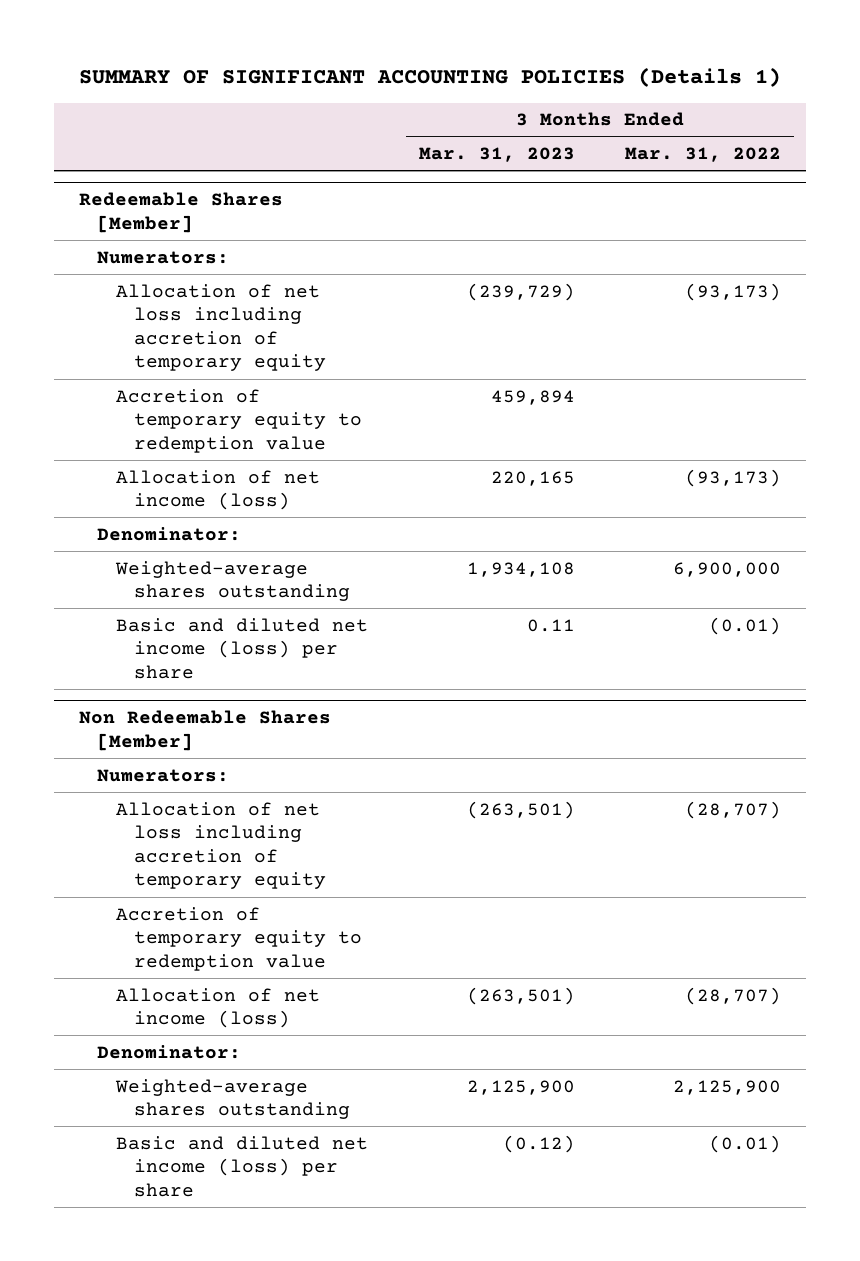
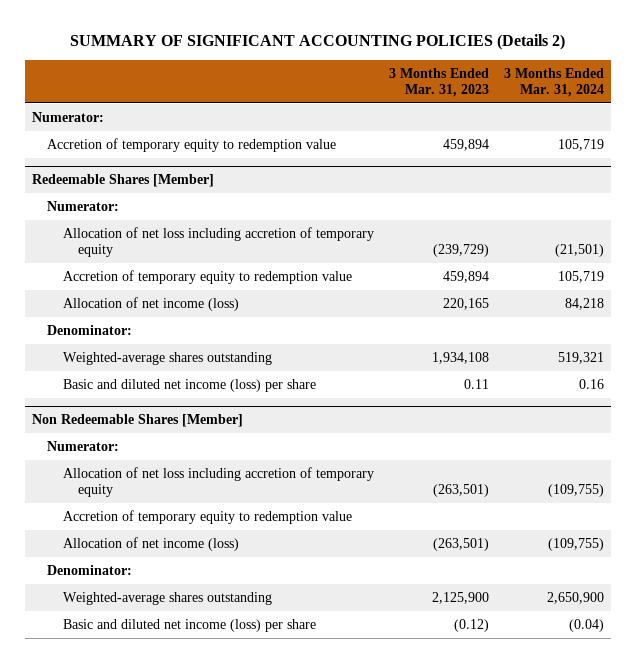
- SUMMARY OF SIGNIFICANT ACCOUNTING POLICIES (Details 1)
+ SUMMARY OF SIGNIFICANT ACCOUNTING POLICIES (Details 2)
- | 3 Months Ended Mar. 31, 2023 | 3 Months Ended Mar. 31, 2022
+ | 3 Months Ended Mar. 31, 2023 | 3 Months Ended Mar. 31, 2024
+ Numerator:
+ Accretion of temporary equity to redemption value | 459,894 | 105,719
@ Redeemable Shares [Member]
- Numerators:
+ Numerator:
@ Non Redeemable Shares [Member]
- Numerators:
+ Numerator:

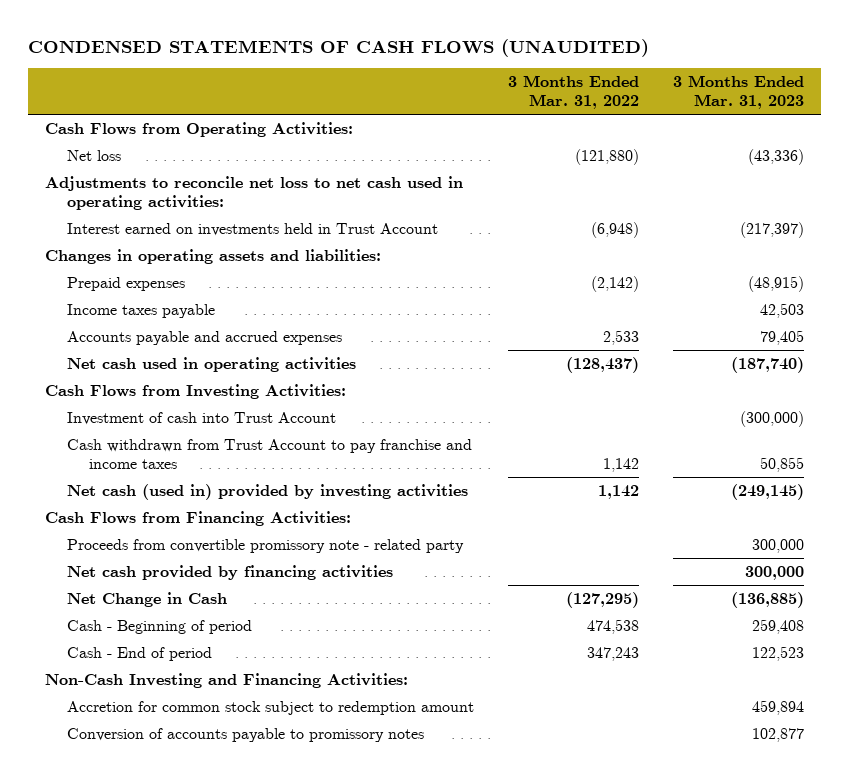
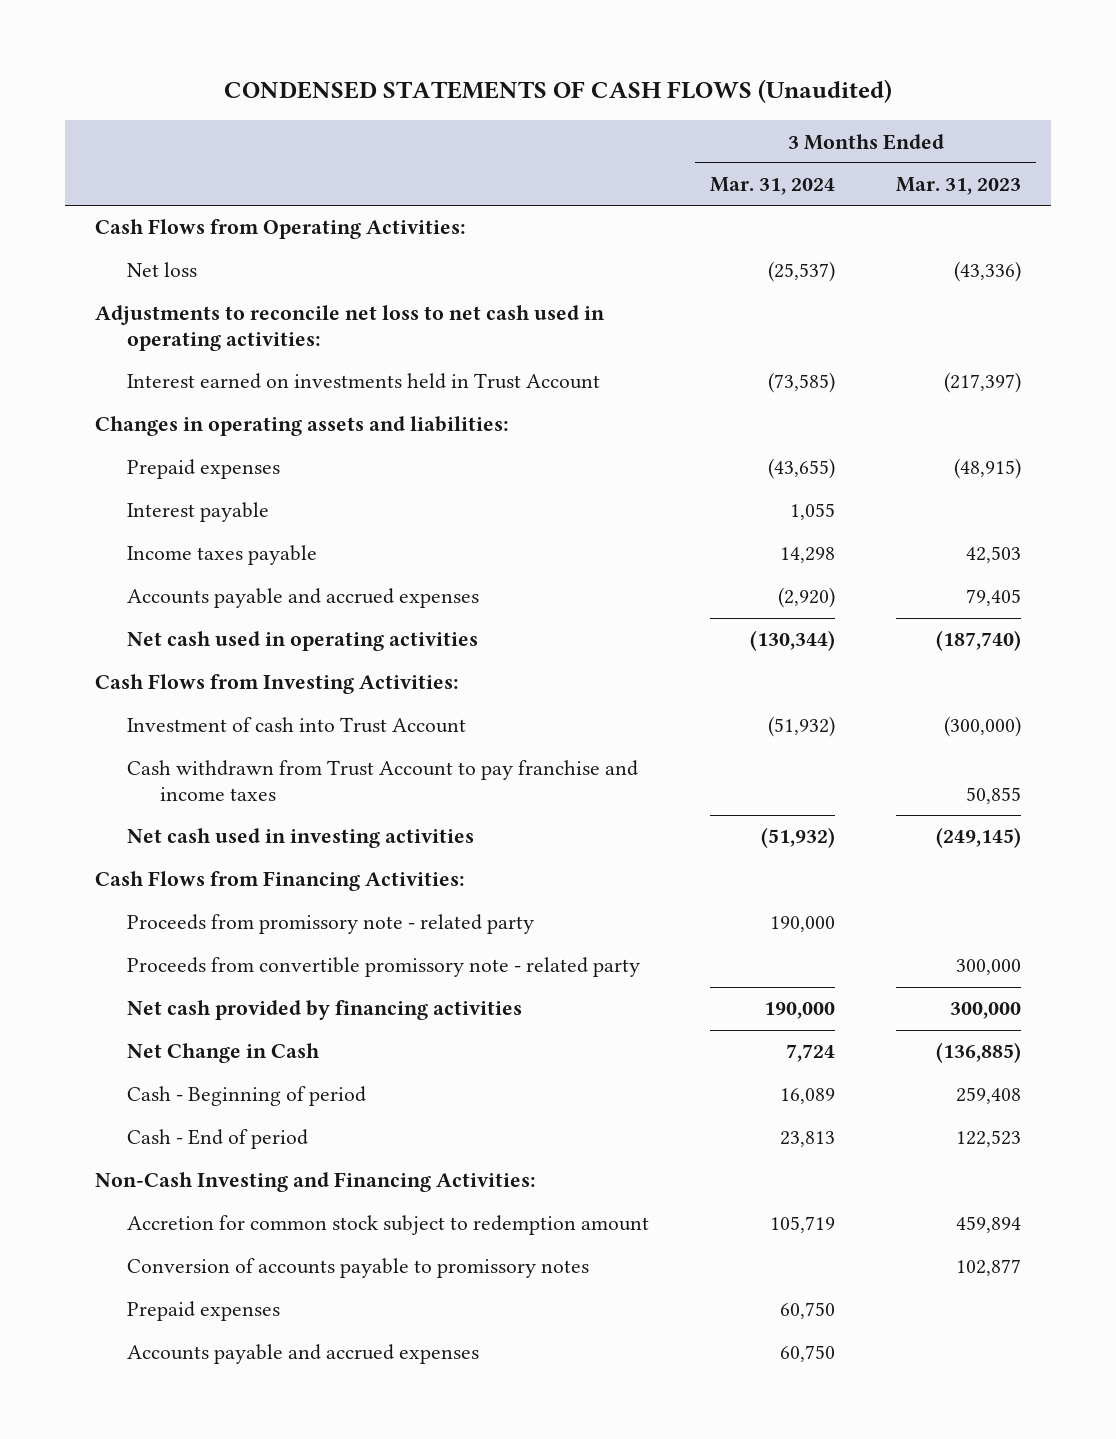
- CONDENSED STATEMENTS OF CASH FLOWS (UNAUDITED)
+ CONDENSED STATEMENTS OF CASH FLOWS (Unaudited)
- | 3 Months Ended Mar. 31, 2022 | 3 Months Ended Mar. 31, 2023
+ | 3 Months Ended Mar. 31, 2024 | 3 Months Ended Mar. 31, 2023
+ Interest payable | 1,055 |
- Net cash (used in) provided by investing activities | 1,142 | (249,145)
+ Net cash used in investing activities | (51,932) | (249,145)
+ Proceeds from promissory note - related party | 190,000 |
+ Prepaid expenses | 60,750 |
+ Accounts payable and accrued expenses | 60,750 |

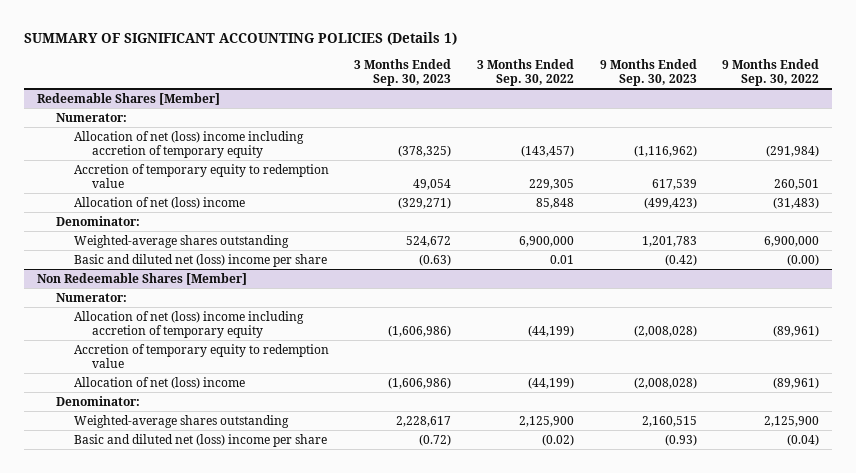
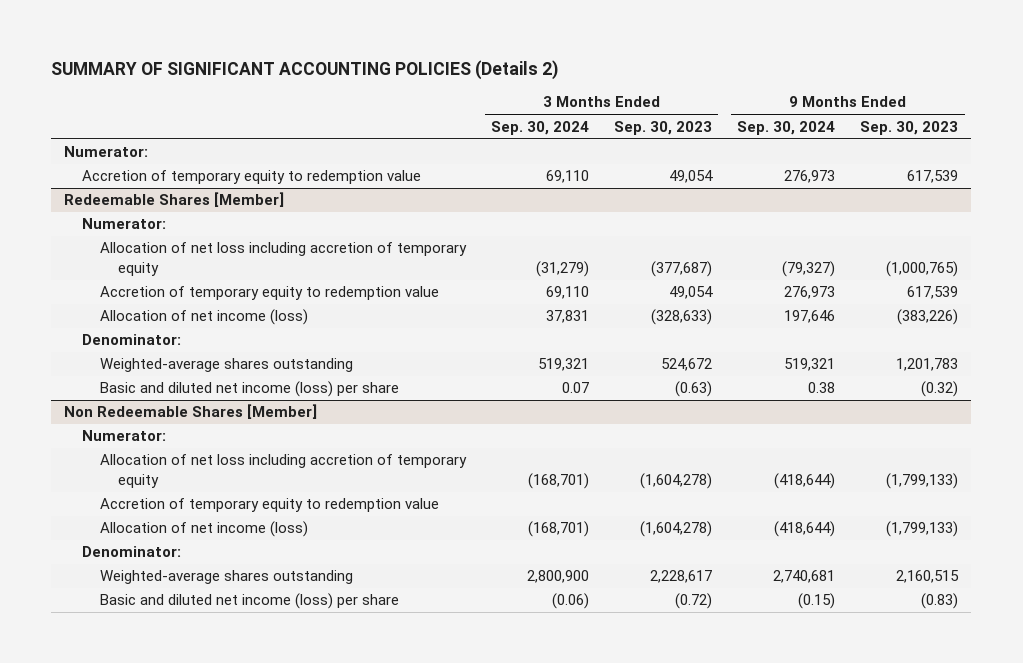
- SUMMARY OF SIGNIFICANT ACCOUNTING POLICIES (Details 1)
+ SUMMARY OF SIGNIFICANT ACCOUNTING POLICIES (Details 2)
- | 3 Months Ended Sep. 30, 2023 | 3 Months Ended Sep. 30, 2022 | 9 Months Ended Sep. 30, 2023 | 9 Months Ended Sep. 30, 2022
+ | 3 Months Ended Sep. 30, 2024 | 3 Months Ended Sep. 30, 2023 | 9 Months Ended Sep. 30, 2024 | 9 Months Ended Sep. 30, 2023
+ Numerator:
+ Accretion of temporary equity to redemption value | 69,110 | 49,054 | 276,973 | 617,539
@ Redeemable Shares [Member]
- Allocation of net (loss) income including accretion of temporary equity | (378,325) | (143,457) | (1,116,962) | (291,984)
+ Allocation of net loss including accretion of temporary equity | (31,279) | (377,687) | (79,327) | (1,000,765)
- Allocation of net (loss) income | (329,271) | 85,848 | (499,423) | (31,483)
+ Allocation of net income (loss) | 37,831 | (328,633) | 197,646 | (383,226)
- Basic and diluted net (loss) income per share | (0.63) | 0.01 | (0.42) | (0.00)
+ Basic and diluted net income (loss) per share | 0.07 | (0.63) | 0.38 | (0.32)
@ Non Redeemable Shares [Member]
- Allocation of net (loss) income including accretion of temporary equity | (1,606,986) | (44,199) | (2,008,028) | (89,961)
+ Allocation of net loss including accretion of temporary equity | (168,701) | (1,604,278) | (418,644) | (1,799,133)
- Allocation of net (loss) income | (1,606,986) | (44,199) | (2,008,028) | (89,961)
+ Allocation of net income (loss) | (168,701) | (1,604,278) | (418,644) | (1,799,133)
- Basic and diluted net (loss) income per share | (0.72) | (0.02) | (0.93) | (0.04)
+ Basic and diluted net income (loss) per share | (0.06) | (0.72) | (0.15) | (0.83)

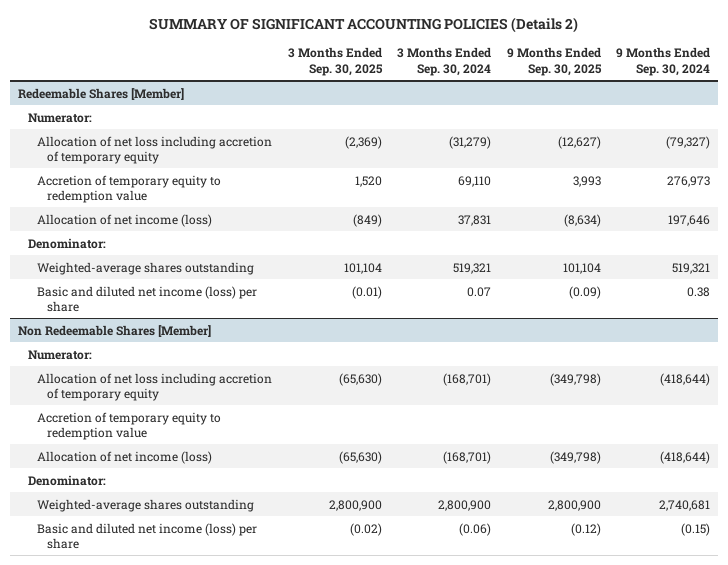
- | 3 Months Ended Sep. 30, 2024 | 3 Months Ended Sep. 30, 2023 | 9 Months Ended Sep. 30, 2024 | 9 Months Ended Sep. 30, 2023
+ | 3 Months Ended Sep. 30, 2025 | 3 Months Ended Sep. 30, 2024 | 9 Months Ended Sep. 30, 2025 | 9 Months Ended Sep. 30, 2024
- Numerator:
- Accretion of temporary equity to redemption value | 69,110 | 49,054 | 276,973 | 617,539

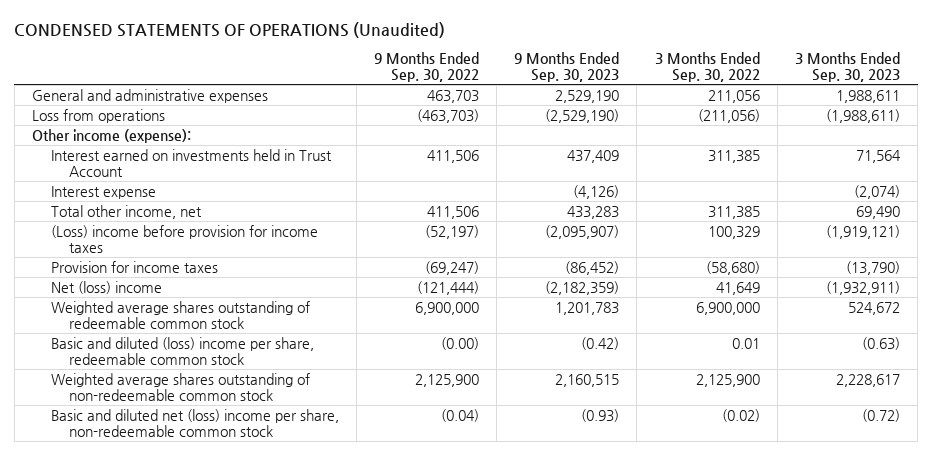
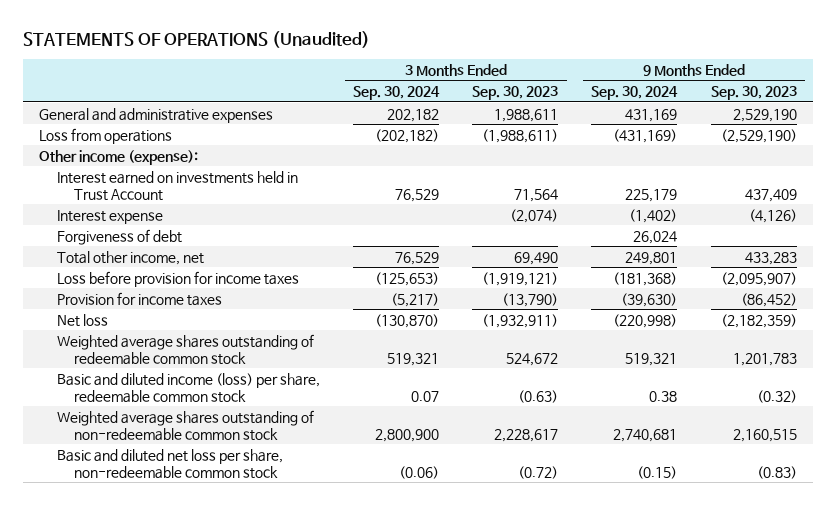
- CONDENSED STATEMENTS OF OPERATIONS (Unaudited)
+ STATEMENTS OF OPERATIONS (Unaudited)
- | 9 Months Ended Sep. 30, 2022 | 9 Months Ended Sep. 30, 2023 | 3 Months Ended Sep. 30, 2022 | 3 Months Ended Sep. 30, 2023
+ | 3 Months Ended Sep. 30, 2024 | 3 Months Ended Sep. 30, 2023 | 9 Months Ended Sep. 30, 2024 | 9 Months Ended Sep. 30, 2023
+ Forgiveness of debt | | | 26,024 |
- (Loss) income before provision for income taxes | (52,197) | (2,095,907) | 100,329 | (1,919,121)
+ Loss before provision for income taxes | (125,653) | (1,919,121) | (181,368) | (2,095,907)
- Net (loss) income | (121,444) | (2,182,359) | 41,649 | (1,932,911)
+ Net loss | (130,870) | (1,932,911) | (220,998) | (2,182,359)
- Basic and diluted (loss) income per share, redeemable common stock | (0.00) | (0.42) | 0.01 | (0.63)
+ Basic and diluted income (loss) per share, redeemable common stock | 0.07 | (0.63) | 0.38 | (0.32)
- Basic and diluted net (loss) income per share, non-redeemable common stock | (0.04) | (0.93) | (0.02) | (0.72)
+ Basic and diluted net loss per share, non-redeemable common stock | (0.06) | (0.72) | (0.15) | (0.83)

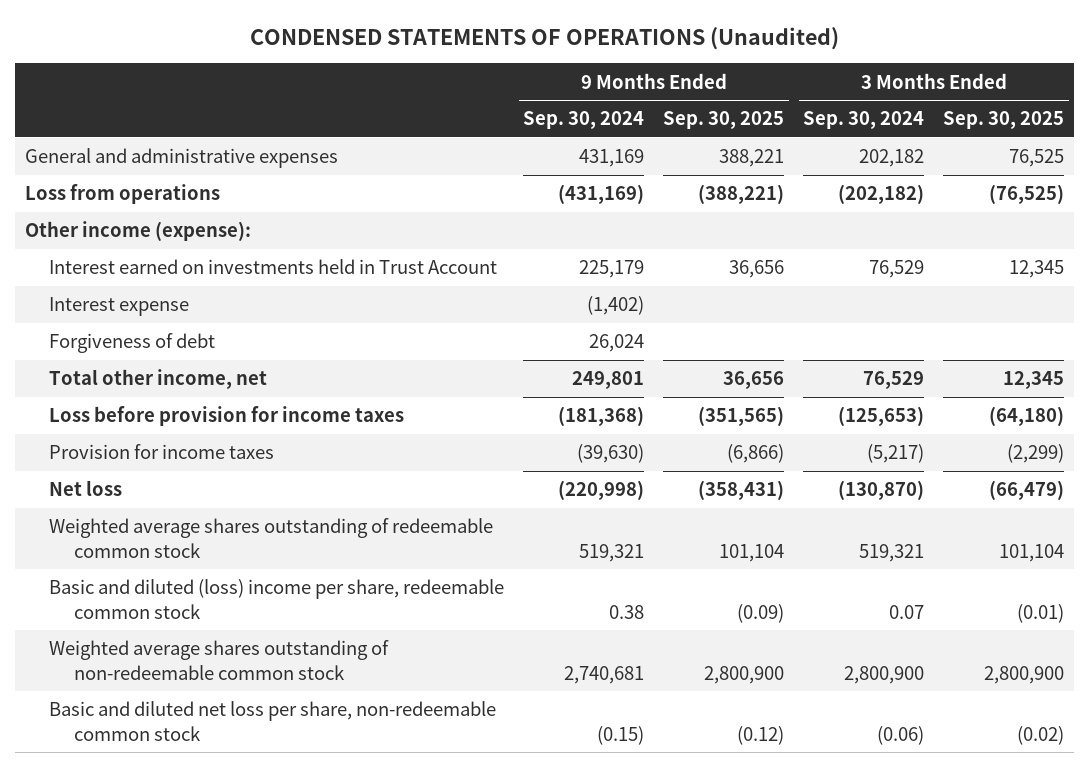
- STATEMENTS OF OPERATIONS (Unaudited)
+ CONDENSED STATEMENTS OF OPERATIONS (Unaudited)
- | 3 Months Ended Sep. 30, 2024 | 3 Months Ended Sep. 30, 2023 | 9 Months Ended Sep. 30, 2024 | 9 Months Ended Sep. 30, 2023
+ | 9 Months Ended Sep. 30, 2024 | 9 Months Ended Sep. 30, 2025 | 3 Months Ended Sep. 30, 2024 | 3 Months Ended Sep. 30, 2025
- Basic and diluted income (loss) per share, redeemable common stock | 0.07 | (0.63) | 0.38 | (0.32)
+ Basic and diluted (loss) income per share, redeemable common stock | 0.38 | (0.09) | 0.07 | (0.01)

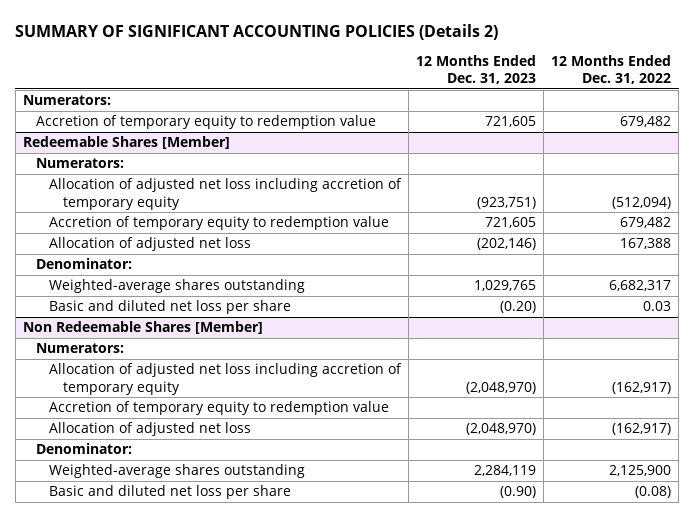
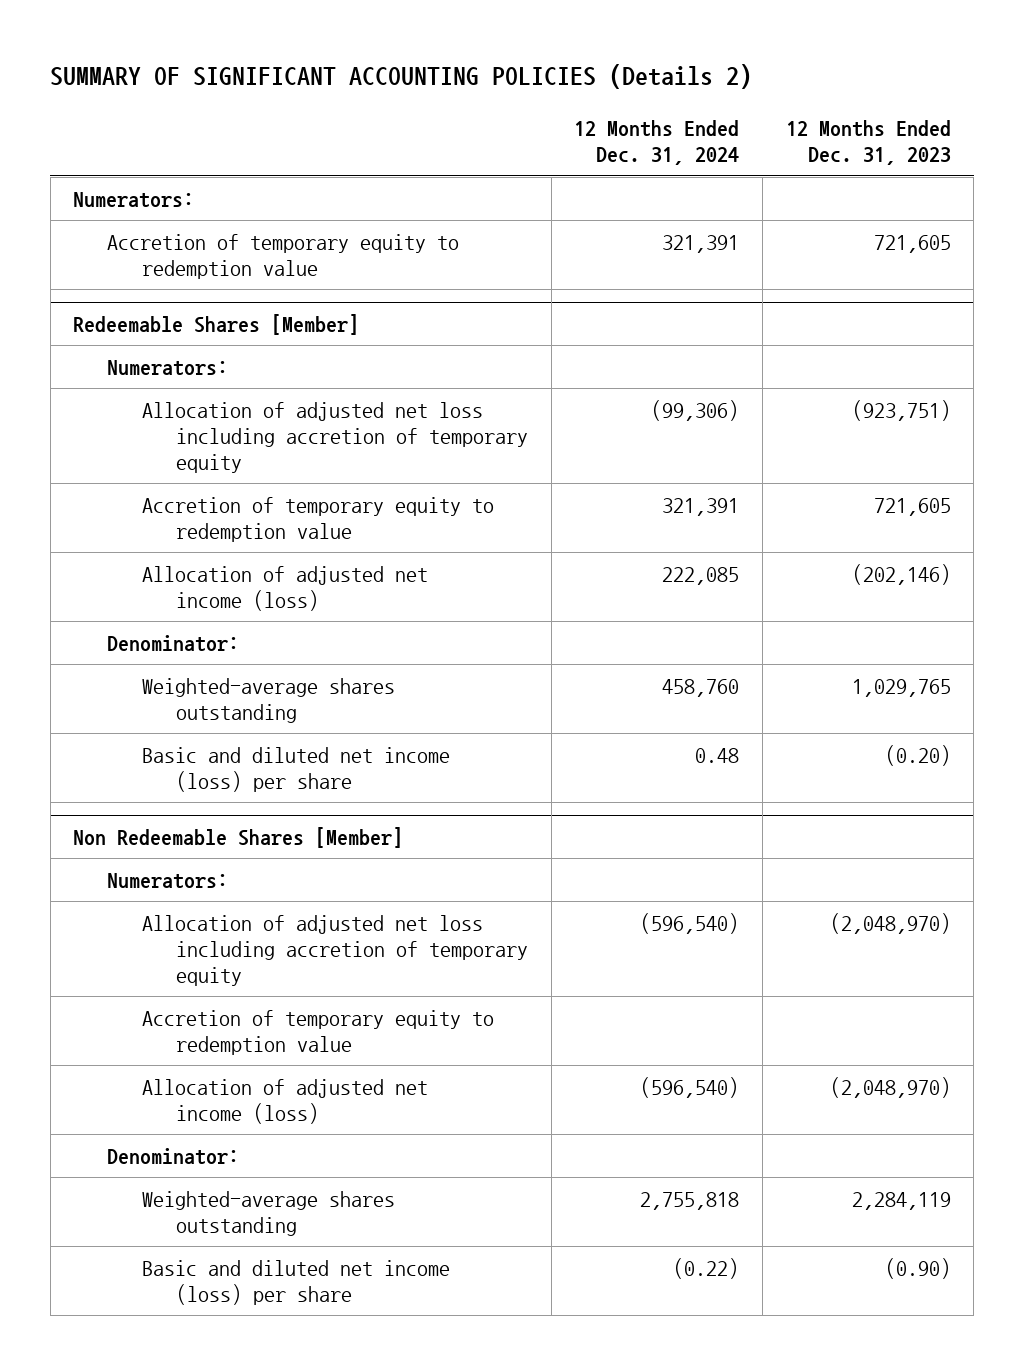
- | 12 Months Ended Dec. 31, 2023 | 12 Months Ended Dec. 31, 2022
+ | 12 Months Ended Dec. 31, 2024 | 12 Months Ended Dec. 31, 2023
@ Redeemable Shares [Member]
- Allocation of adjusted net loss | (202,146) | 167,388
+ Allocation of adjusted net income (loss) | 222,085 | (202,146)
- Basic and diluted net loss per share | (0.20) | 0.03
+ Basic and diluted net income (loss) per share | 0.48 | (0.20)
@ Non Redeemable Shares [Member]
- Allocation of adjusted net loss | (2,048,970) | (162,917)
+ Allocation of adjusted net income (loss) | (596,540) | (2,048,970)
- Basic and diluted net loss per share | (0.90) | (0.08)
+ Basic and diluted net income (loss) per share | (0.22) | (0.90)

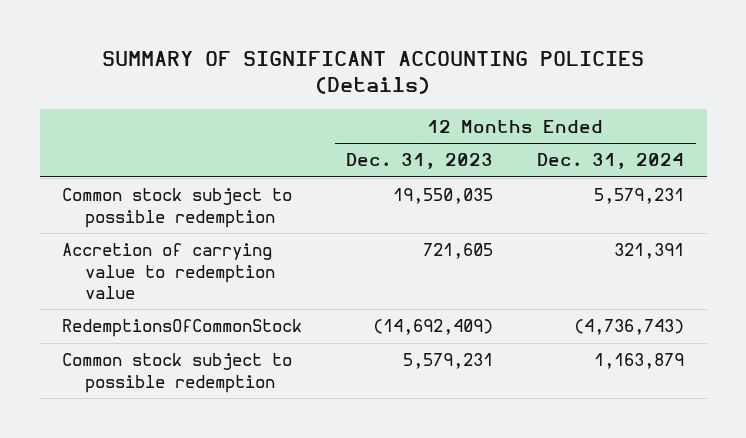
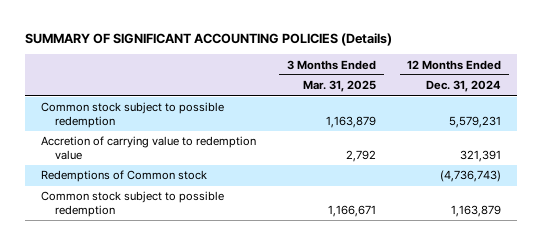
- | 12 Months Ended Dec. 31, 2023 | 12 Months Ended Dec. 31, 2024
+ | 3 Months Ended Mar. 31, 2025 | 12 Months Ended Dec. 31, 2024
- RedemptionsOfCommonStock | (14,692,409) | (4,736,743)
+ Redemptions of Common stock | | (4,736,743)

